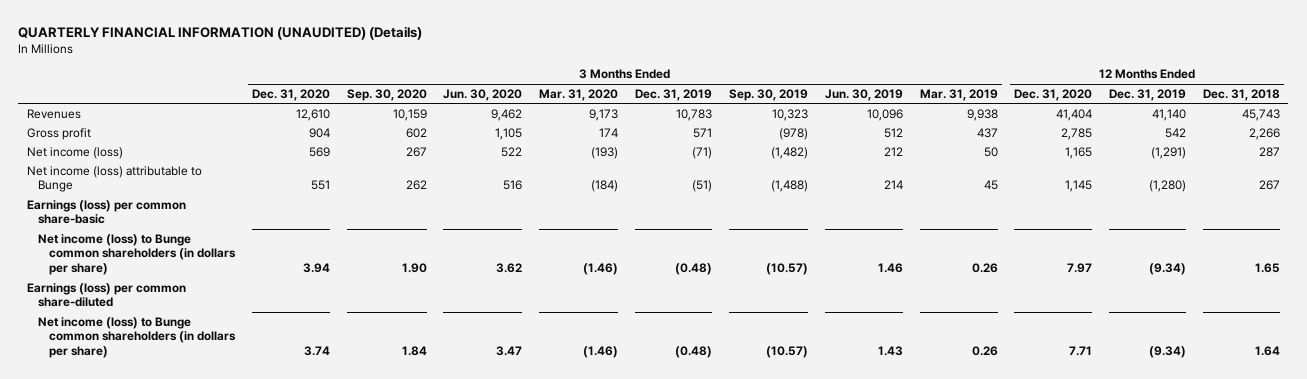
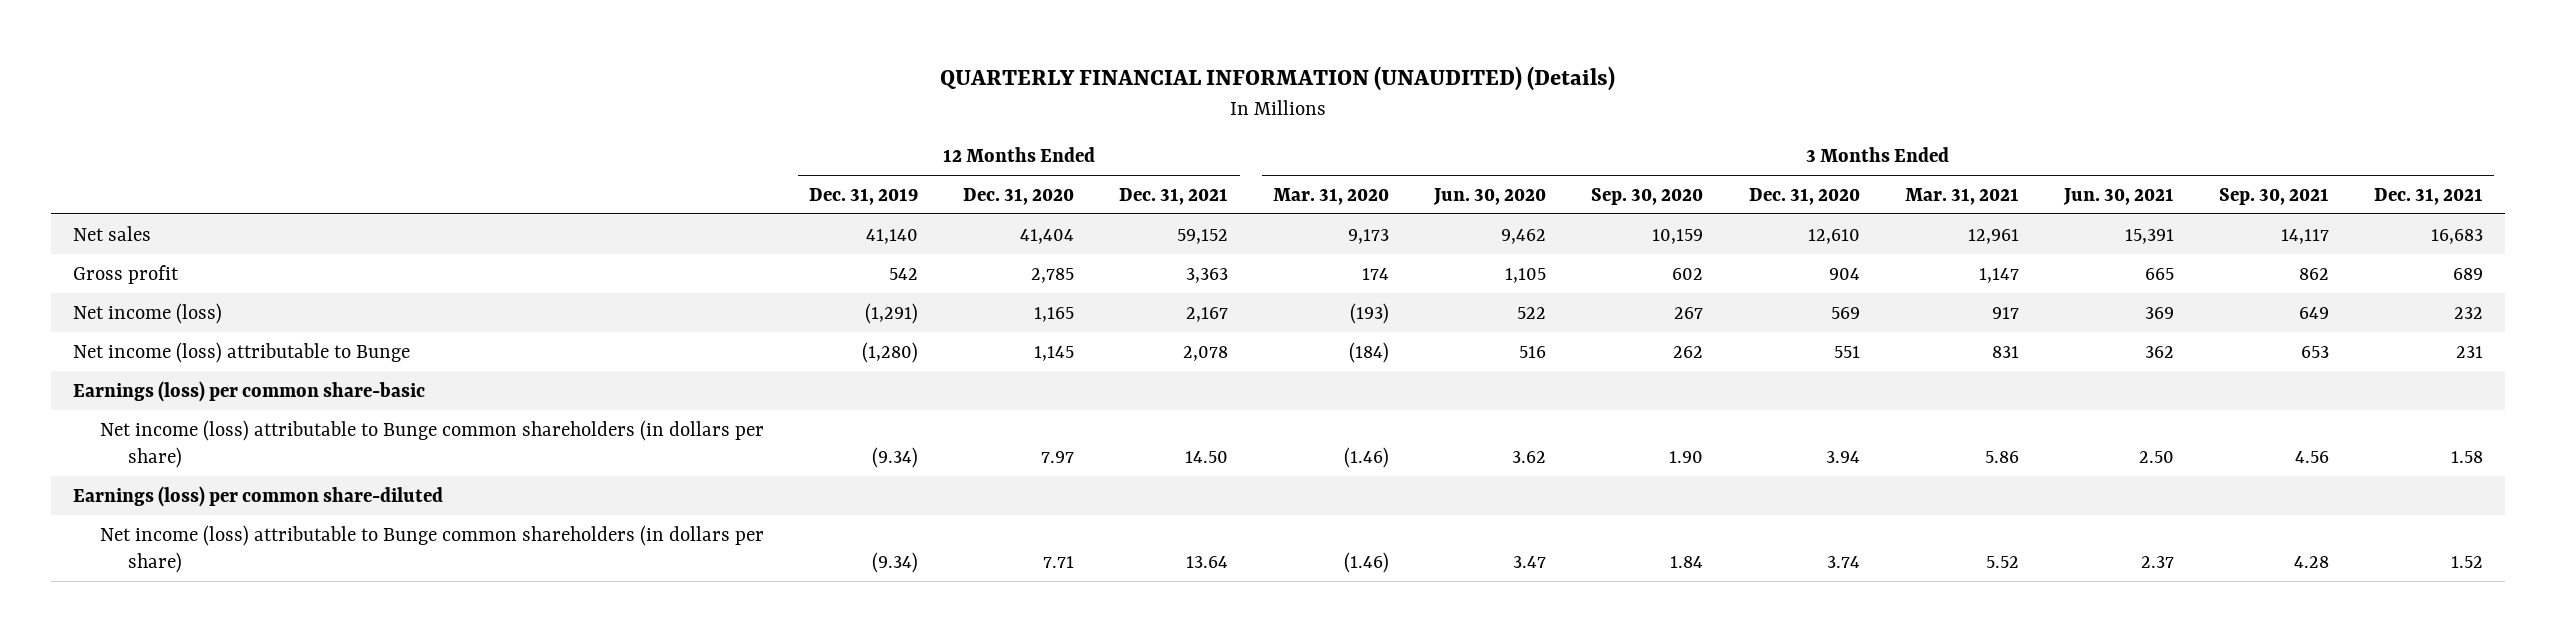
- | 3 Months Ended Dec. 31, 2020 | 3 Months Ended Sep. 30, 2020 | 3 Months Ended Jun. 30, 2020 | 3 Months Ended Mar. 31, 2020 | 3 Months Ended Dec. 31, 2019 | 3 Months Ended Sep. 30, 2019 | 3 Months Ended Jun. 30, 2019 | 3 Months Ended Mar. 31, 2019 | 12 Months Ended Dec. 31, 2020 | 12 Months Ended Dec. 31, 2019 | 12 Months Ended Dec. 31, 2018
+ | 12 Months Ended Dec. 31, 2019 | 12 Months Ended Dec. 31, 2020 | 12 Months Ended Dec. 31, 2021 | 3 Months Ended Mar. 31, 2020 | 3 Months Ended Jun. 30, 2020 | 3 Months Ended Sep. 30, 2020 | 3 Months Ended Dec. 31, 2020 | 3 Months Ended Mar. 31, 2021 | 3 Months Ended Jun. 30, 2021 | 3 Months Ended Sep. 30, 2021 | 3 Months Ended Dec. 31, 2021
- Revenues | 12,610 | 10,159 | 9,462 | 9,173 | 10,783 | 10,323 | 10,096 | 9,938 | 41,404 | 41,140 | 45,743
+ Net sales | 41,140 | 41,404 | 59,152 | 9,173 | 9,462 | 10,159 | 12,610 | 12,961 | 15,391 | 14,117 | 16,683
- Net income (loss) to Bunge common shareholders (in dollars per share) | 3.94 | 1.90 | 3.62 | (1.46) | (0.48) | (10.57) | 1.46 | 0.26 | 7.97 | (9.34) | 1.65
+ Net income (loss) attributable to Bunge common shareholders (in dollars per share) | (9.34) | 7.97 | 14.50 | (1.46) | 3.62 | 1.90 | 3.94 | 5.86 | 2.50 | 4.56 | 1.58
- Net income (loss) to Bunge common shareholders (in dollars per share) | 3.74 | 1.84 | 3.47 | (1.46) | (0.48) | (10.57) | 1.43 | 0.26 | 7.71 | (9.34) | 1.64
+ Net income (loss) attributable to Bunge common shareholders (in dollars per share) | (9.34) | 7.71 | 13.64 | (1.46) | 3.47 | 1.84 | 3.74 | 5.52 | 2.37 | 4.28 | 1.52

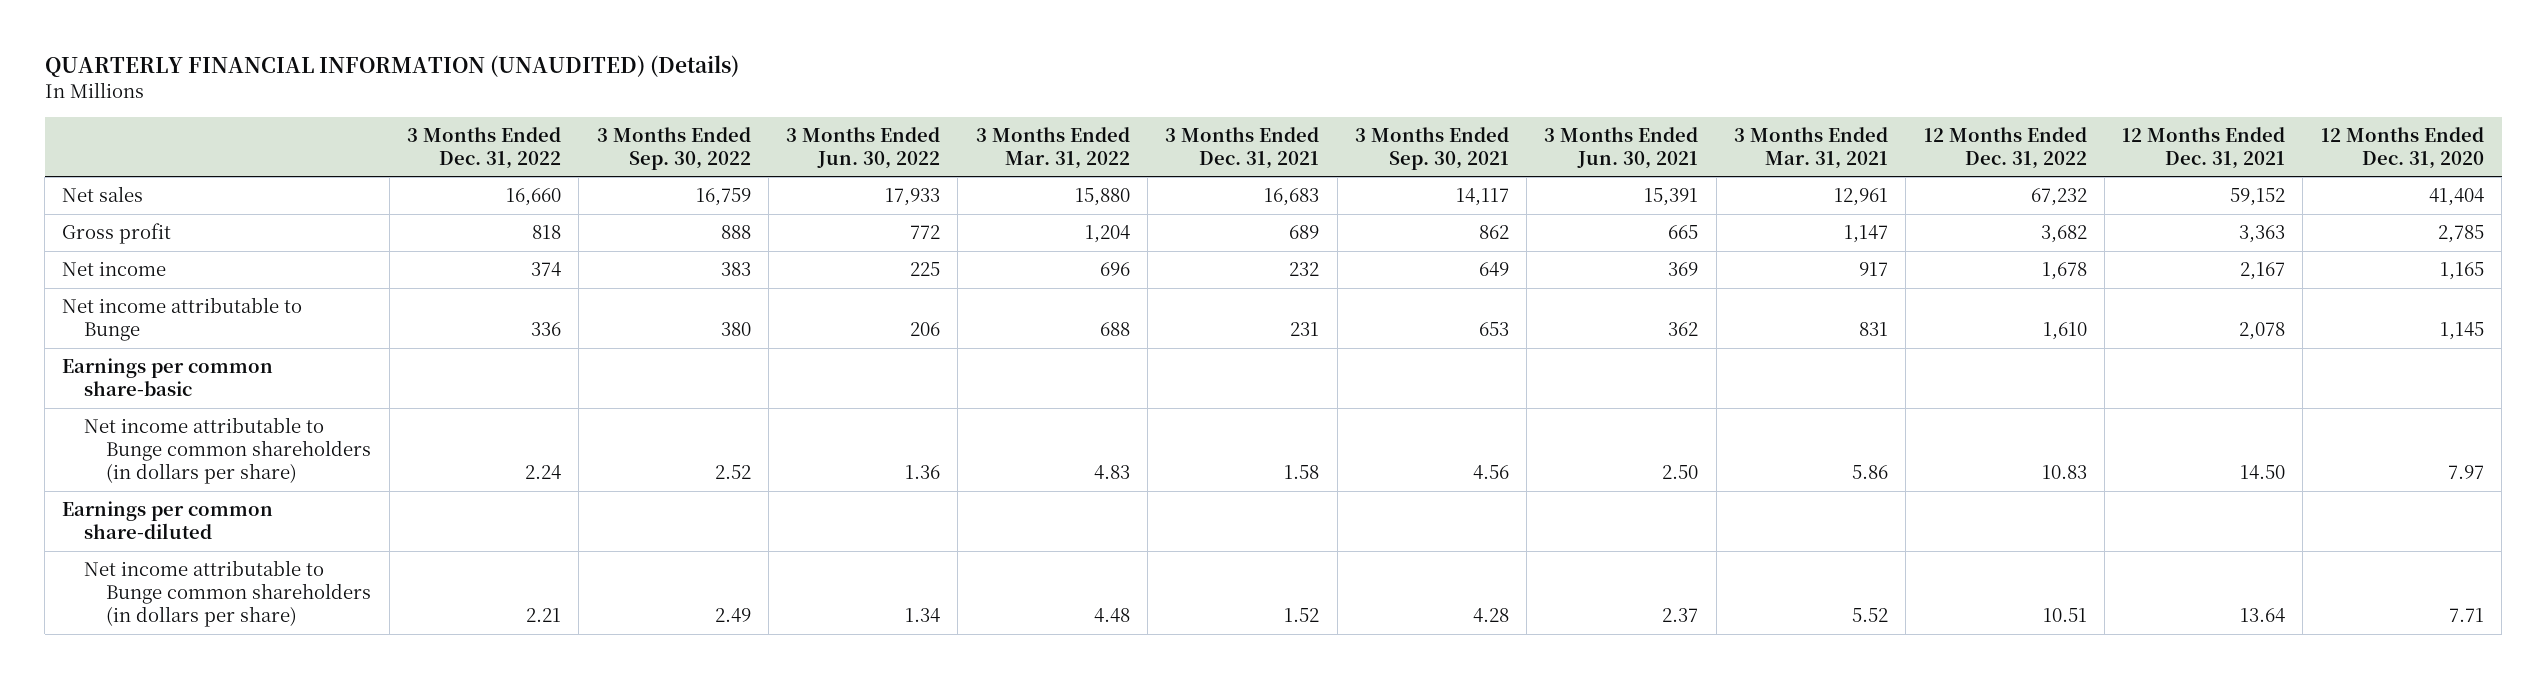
- | 12 Months Ended Dec. 31, 2019 | 12 Months Ended Dec. 31, 2020 | 12 Months Ended Dec. 31, 2021 | 3 Months Ended Mar. 31, 2020 | 3 Months Ended Jun. 30, 2020 | 3 Months Ended Sep. 30, 2020 | 3 Months Ended Dec. 31, 2020 | 3 Months Ended Mar. 31, 2021 | 3 Months Ended Jun. 30, 2021 | 3 Months Ended Sep. 30, 2021 | 3 Months Ended Dec. 31, 2021
+ | 3 Months Ended Dec. 31, 2022 | 3 Months Ended Sep. 30, 2022 | 3 Months Ended Jun. 30, 2022 | 3 Months Ended Mar. 31, 2022 | 3 Months Ended Dec. 31, 2021 | 3 Months Ended Sep. 30, 2021 | 3 Months Ended Jun. 30, 2021 | 3 Months Ended Mar. 31, 2021 | 12 Months Ended Dec. 31, 2022 | 12 Months Ended Dec. 31, 2021 | 12 Months Ended Dec. 31, 2020
- Net income (loss) | (1,291) | 1,165 | 2,167 | (193) | 522 | 267 | 569 | 917 | 369 | 649 | 232
- Net income (loss) attributable to Bunge | (1,280) | 1,145 | 2,078 | (184) | 516 | 262 | 551 | 831 | 362 | 653 | 231
- Earnings (loss) per common share-basic
- Net income (loss) attributable to Bunge common shareholders (in dollars per share) | (9.34) | 7.97 | 14.50 | (1.46) | 3.62 | 1.90 | 3.94 | 5.86 | 2.50 | 4.56 | 1.58
- Earnings (loss) per common share-diluted
- Net income (loss) attributable to Bunge common shareholders (in dollars per share) | (9.34) | 7.71 | 13.64 | (1.46) | 3.47 | 1.84 | 3.74 | 5.52 | 2.37 | 4.28 | 1.52
+ Net income | 374 | 383 | 225 | 696 | 232 | 649 | 369 | 917 | 1,678 | 2,167 | 1,165
+ Net income attributable to Bunge | 336 | 380 | 206 | 688 | 231 | 653 | 362 | 831 | 1,610 | 2,078 | 1,145
+ Earnings per common share-basic
+ Net income attributable to Bunge common shareholders (in dollars per share) | 2.24 | 2.52 | 1.36 | 4.83 | 1.58 | 4.56 | 2.50 | 5.86 | 10.83 | 14.50 | 7.97
+ Earnings per common share-diluted
+ Net income attributable to Bunge common shareholders (in dollars per share) | 2.21 | 2.49 | 1.34 | 4.48 | 1.52 | 4.28 | 2.37 | 5.52 | 10.51 | 13.64 | 7.71

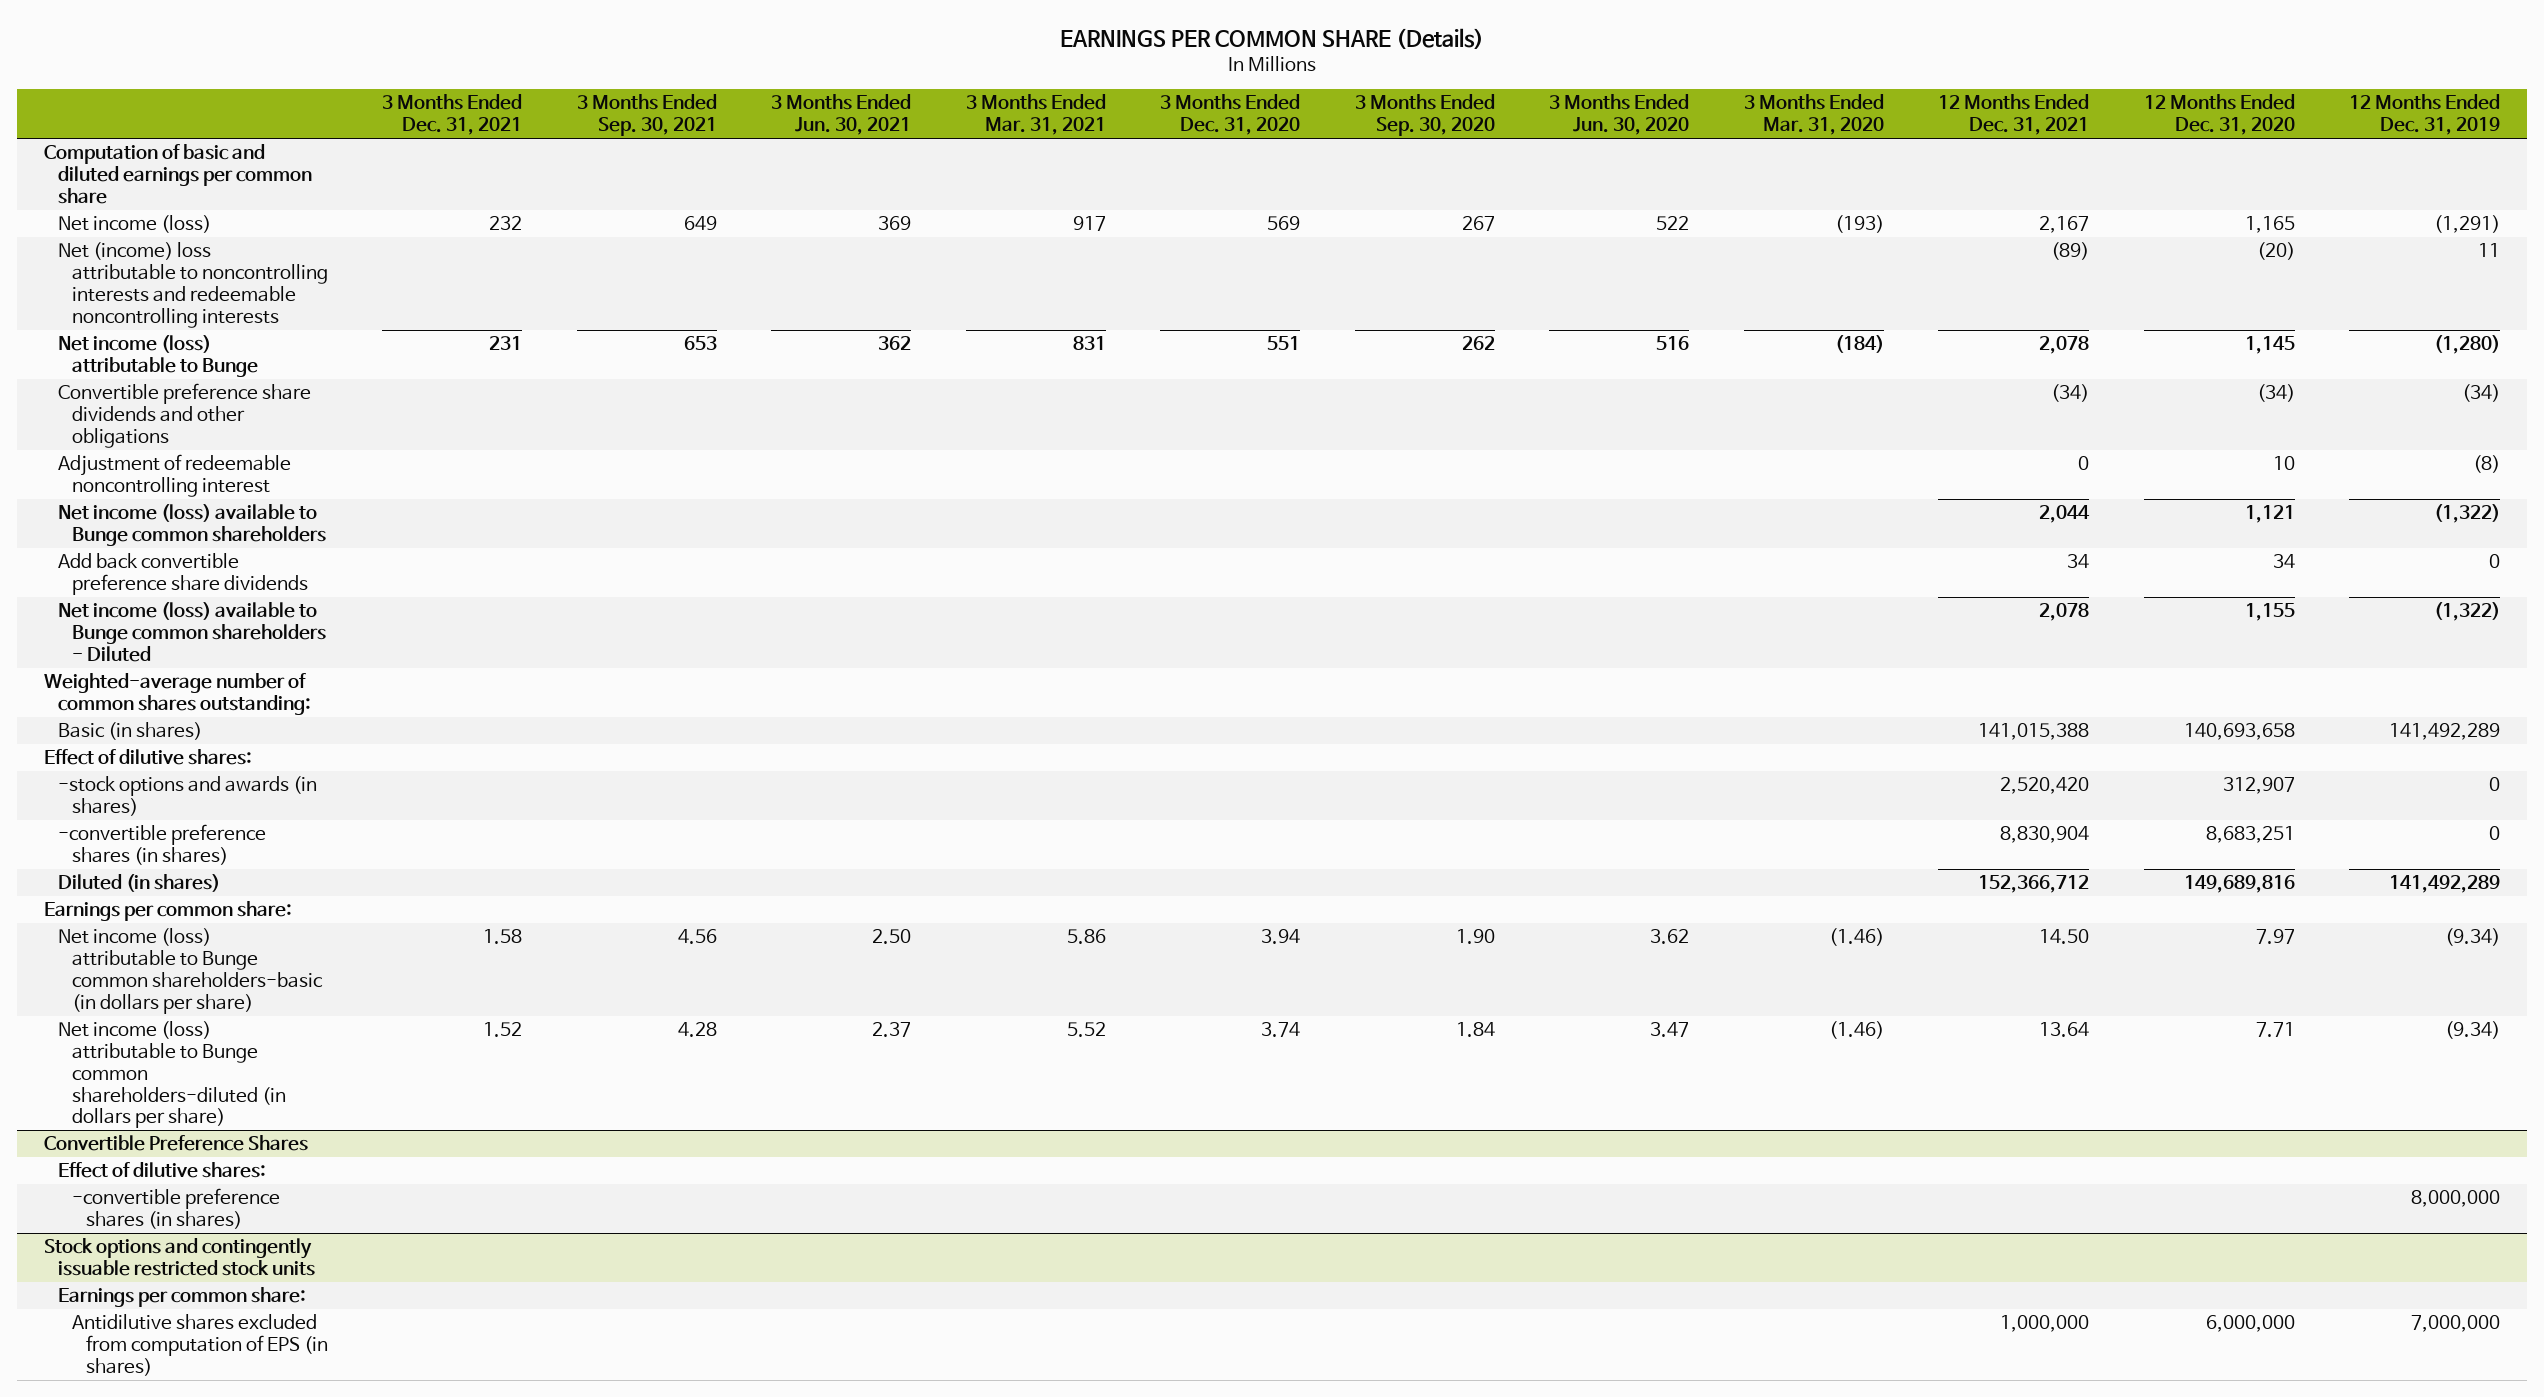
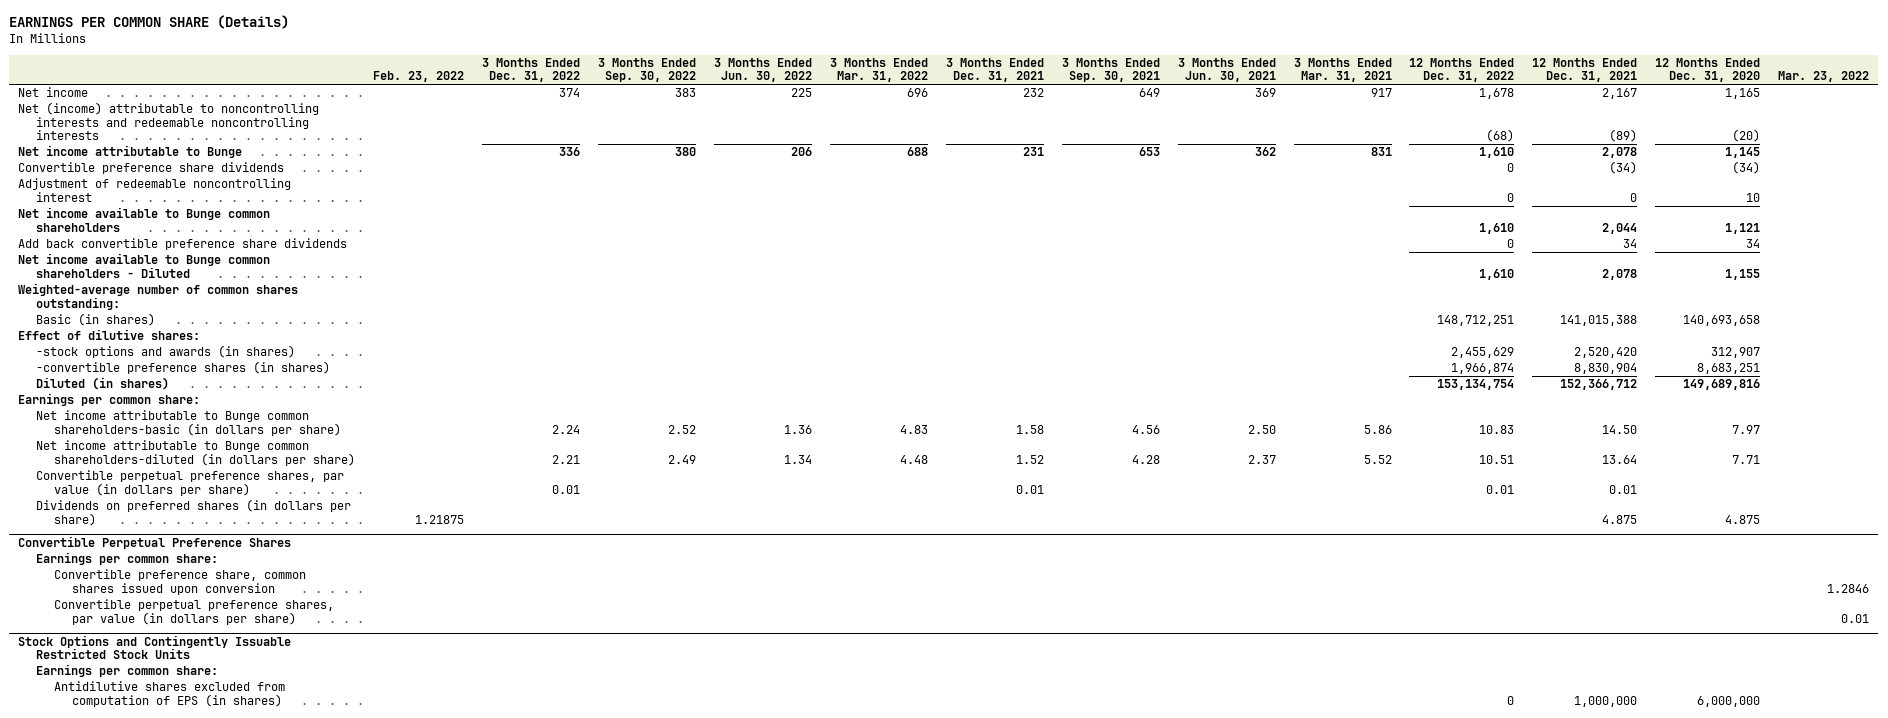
- | 3 Months Ended Dec. 31, 2021 | 3 Months Ended Sep. 30, 2021 | 3 Months Ended Jun. 30, 2021 | 3 Months Ended Mar. 31, 2021 | 3 Months Ended Dec. 31, 2020 | 3 Months Ended Sep. 30, 2020 | 3 Months Ended Jun. 30, 2020 | 3 Months Ended Mar. 31, 2020 | 12 Months Ended Dec. 31, 2021 | 12 Months Ended Dec. 31, 2020 | 12 Months Ended Dec. 31, 2019
+ | Feb. 23, 2022 | 3 Months Ended Dec. 31, 2022 | 3 Months Ended Sep. 30, 2022 | 3 Months Ended Jun. 30, 2022 | 3 Months Ended Mar. 31, 2022 | 3 Months Ended Dec. 31, 2021 | 3 Months Ended Sep. 30, 2021 | 3 Months Ended Jun. 30, 2021 | 3 Months Ended Mar. 31, 2021 | 12 Months Ended Dec. 31, 2022 | 12 Months Ended Dec. 31, 2021 | 12 Months Ended Dec. 31, 2020 | Mar. 23, 2022
- Computation of basic and diluted earnings per common share
- Net income (loss) | 232 | 649 | 369 | 917 | 569 | 267 | 522 | (193) | 2,167 | 1,165 | (1,291)
- Net (income) loss attributable to noncontrolling interests and redeemable noncontrolling interests | | | | | | | | | (89) | (20) | 11
- Net income (loss) attributable to Bunge | 231 | 653 | 362 | 831 | 551 | 262 | 516 | (184) | 2,078 | 1,145 | (1,280)
- Convertible preference share dividends and other obligations | | | | | | | | | (34) | (34) | (34)
+ Net income | | 374 | 383 | 225 | 696 | 232 | 649 | 369 | 917 | 1,678 | 2,167 | 1,165 |
+ Net (income) attributable to noncontrolling interests and redeemable noncontrolling interests | | | | | | | | | | (68) | (89) | (20) |
+ Net income attributable to Bunge | | 336 | 380 | 206 | 688 | 231 | 653 | 362 | 831 | 1,610 | 2,078 | 1,145 |
+ Convertible preference share dividends | | | | | | | | | | 0 | (34) | (34) |
- Net income (loss) available to Bunge common shareholders | | | | | | | | | 2,044 | 1,121 | (1,322)
+ Net income available to Bunge common shareholders | | | | | | | | | | 1,610 | 2,044 | 1,121 |
- Net income (loss) available to Bunge common shareholders - Diluted | | | | | | | | | 2,078 | 1,155 | (1,322)
+ Net income available to Bunge common shareholders - Diluted | | | | | | | | | | 1,610 | 2,078 | 1,155 |
- Net income (loss) attributable to Bunge common shareholders-basic (in dollars per share) | 1.58 | 4.56 | 2.50 | 5.86 | 3.94 | 1.90 | 3.62 | (1.46) | 14.50 | 7.97 | (9.34)
- Net income (loss) attributable to Bunge common shareholders-diluted (in dollars per share) | 1.52 | 4.28 | 2.37 | 5.52 | 3.74 | 1.84 | 3.47 | (1.46) | 13.64 | 7.71 | (9.34)
- Convertible Preference Shares
- Effect of dilutive shares:
- -convertible preference shares (in shares) | | | | | | | | | | | 8,000,000
- Stock options and contingently issuable restricted stock units
+ Net income attributable to Bunge common shareholders-basic (in dollars per share) | | 2.24 | 2.52 | 1.36 | 4.83 | 1.58 | 4.56 | 2.50 | 5.86 | 10.83 | 14.50 | 7.97 |
+ Net income attributable to Bunge common shareholders-diluted (in dollars per share) | | 2.21 | 2.49 | 1.34 | 4.48 | 1.52 | 4.28 | 2.37 | 5.52 | 10.51 | 13.64 | 7.71 |
+ Convertible perpetual preference shares, par value (in dollars per share) | | 0.01 | | | | 0.01 | | | | 0.01 | 0.01 | |
+ Dividends on preferred shares (in dollars per share) | 1.21875 | | | | | | | | | | 4.875 | 4.875 |
+ Convertible Perpetual Preference Shares
+ Convertible preference share, common shares issued upon conversion | | | | | | | | | | | | | 1.2846
+ Convertible perpetual preference shares, par value (in dollars per share) | | | | | | | | | | | | | 0.01
+ Stock Options and Contingently Issuable Restricted Stock Units
+ Earnings per common share:

